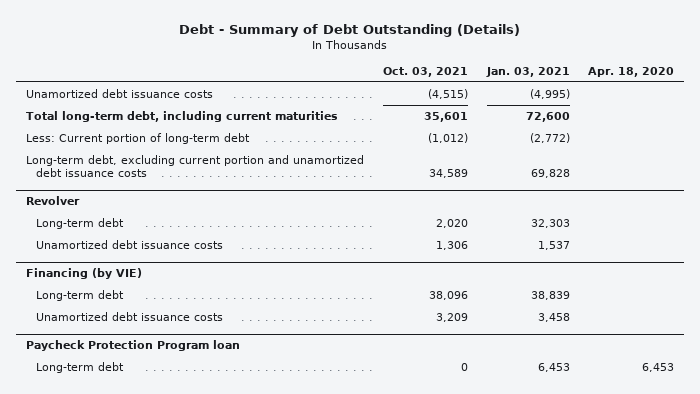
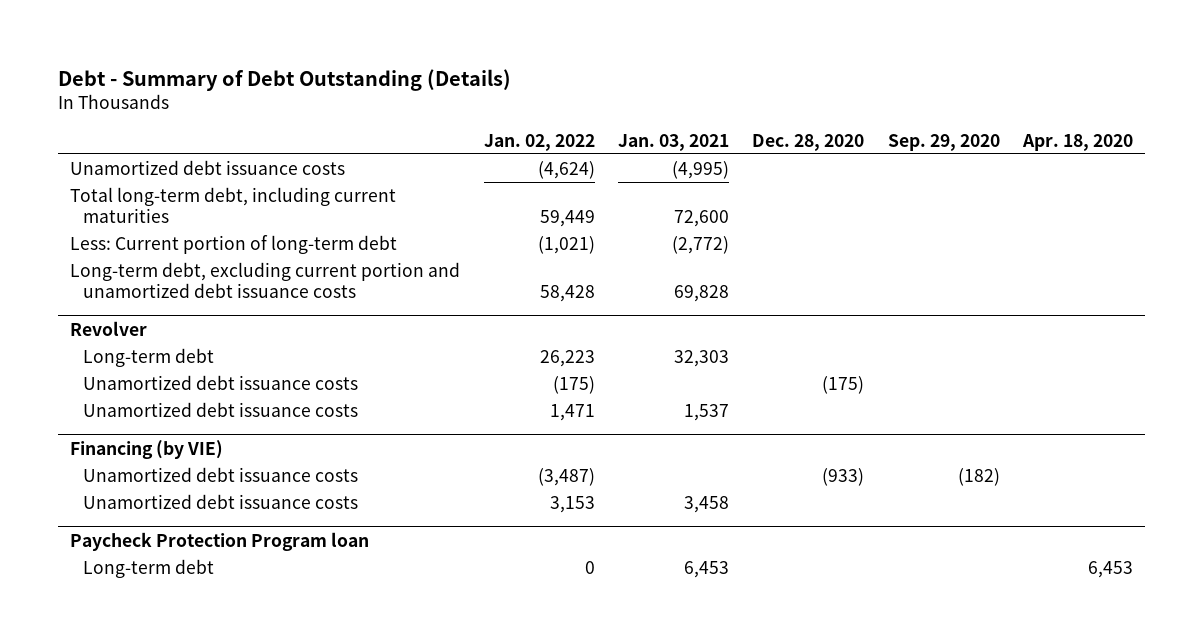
- | Oct. 03, 2021 | Jan. 03, 2021 | Apr. 18, 2020
+ | Jan. 02, 2022 | Jan. 03, 2021 | Dec. 28, 2020 | Sep. 29, 2020 | Apr. 18, 2020
@ Revolver
+ Unamortized debt issuance costs | (175) | | (175) | |
@ Financing (by VIE)
- Long-term debt | 38,096 | 38,839 |
+ Unamortized debt issuance costs | (3,487) | | (933) | (182) |

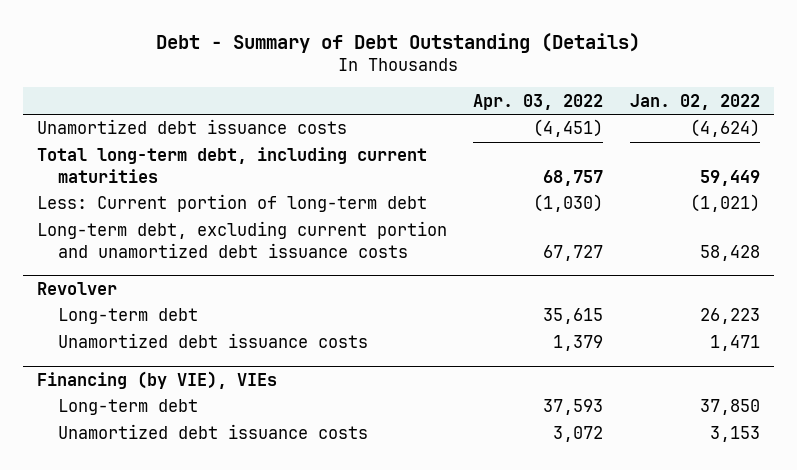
- | Jan. 02, 2022 | Jan. 03, 2021 | Dec. 28, 2020 | Sep. 29, 2020 | Apr. 18, 2020
+ | Apr. 03, 2022 | Jan. 02, 2022
@ Revolver
- Unamortized debt issuance costs | (175) | | (175) | |
- Financing (by VIE)
- Unamortized debt issuance costs | (3,487) | | (933) | (182) |
+ Financing (by VIE), VIEs
+ Long-term debt | 37,593 | 37,850
- Paycheck Protection Program loan
- Long-term debt | 0 | 6,453 | | | 6,453

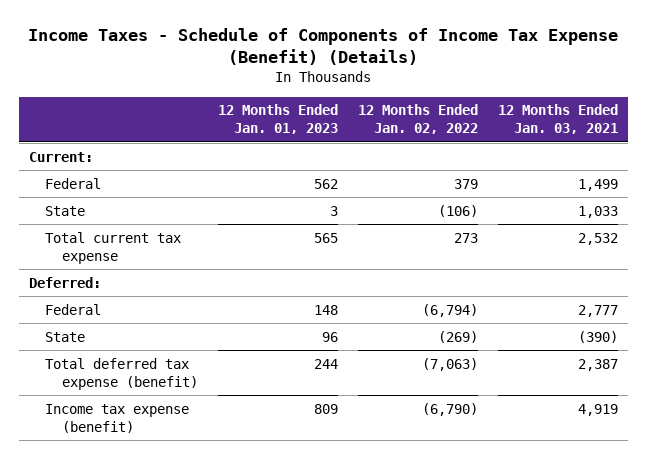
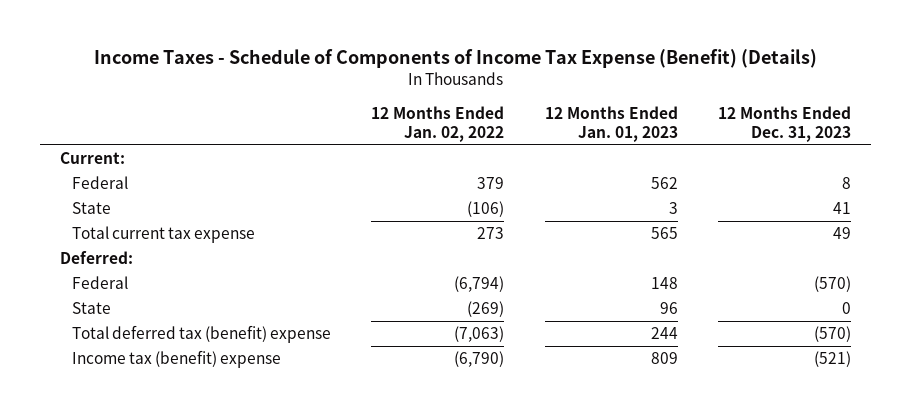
- | 12 Months Ended Jan. 01, 2023 | 12 Months Ended Jan. 02, 2022 | 12 Months Ended Jan. 03, 2021
+ | 12 Months Ended Jan. 02, 2022 | 12 Months Ended Jan. 01, 2023 | 12 Months Ended Dec. 31, 2023
- Total deferred tax expense (benefit) | 244 | (7,063) | 2,387
- Income tax expense (benefit) | 809 | (6,790) | 4,919
+ Total deferred tax (benefit) expense | (7,063) | 244 | (570)
+ Income tax (benefit) expense | (6,790) | 809 | (521)

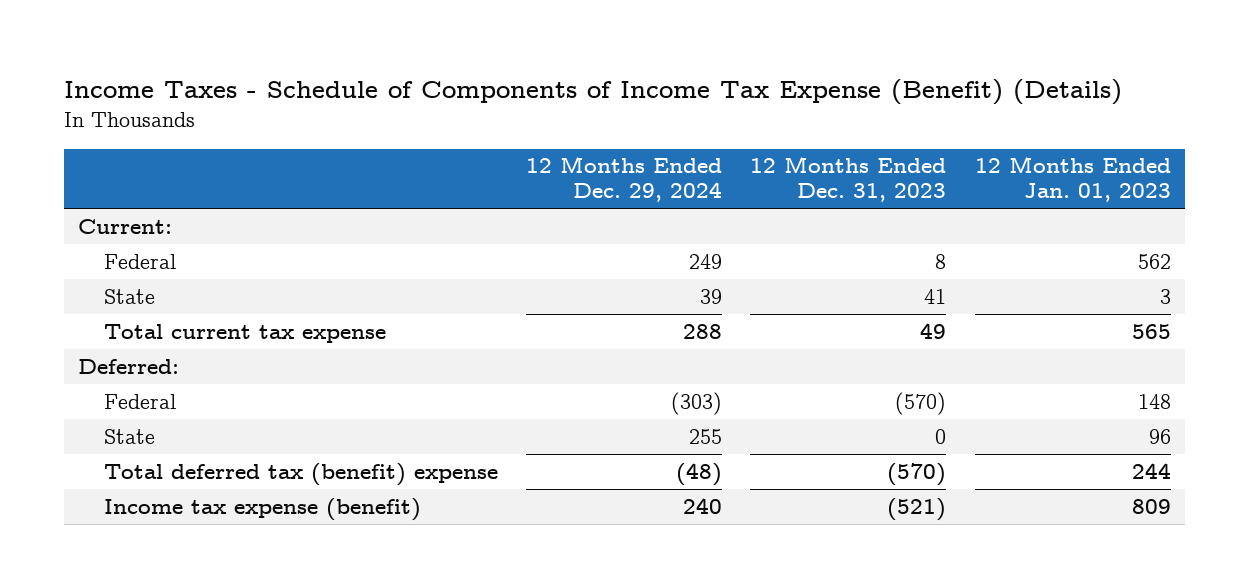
- | 12 Months Ended Jan. 02, 2022 | 12 Months Ended Jan. 01, 2023 | 12 Months Ended Dec. 31, 2023
+ | 12 Months Ended Dec. 29, 2024 | 12 Months Ended Dec. 31, 2023 | 12 Months Ended Jan. 01, 2023
- Income tax (benefit) expense | (6,790) | 809 | (521)
+ Income tax expense (benefit) | 240 | (521) | 809

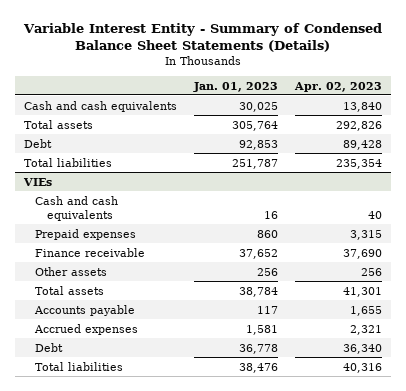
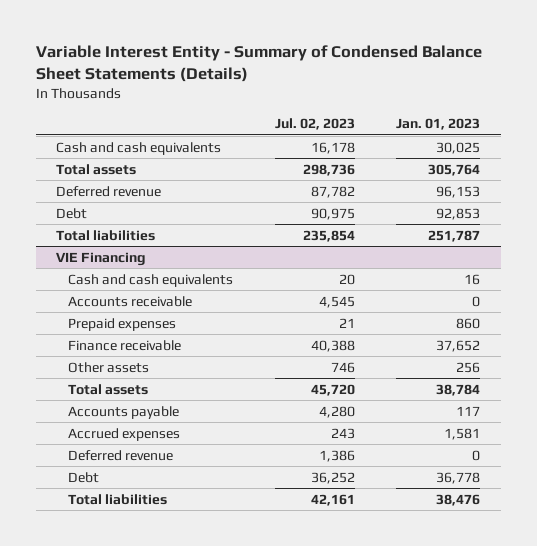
- | Jan. 01, 2023 | Apr. 02, 2023
+ | Jul. 02, 2023 | Jan. 01, 2023
+ Deferred revenue | 87,782 | 96,153
- VIEs
+ VIE Financing
+ Accounts receivable | 4,545 | 0
+ Deferred revenue | 1,386 | 0

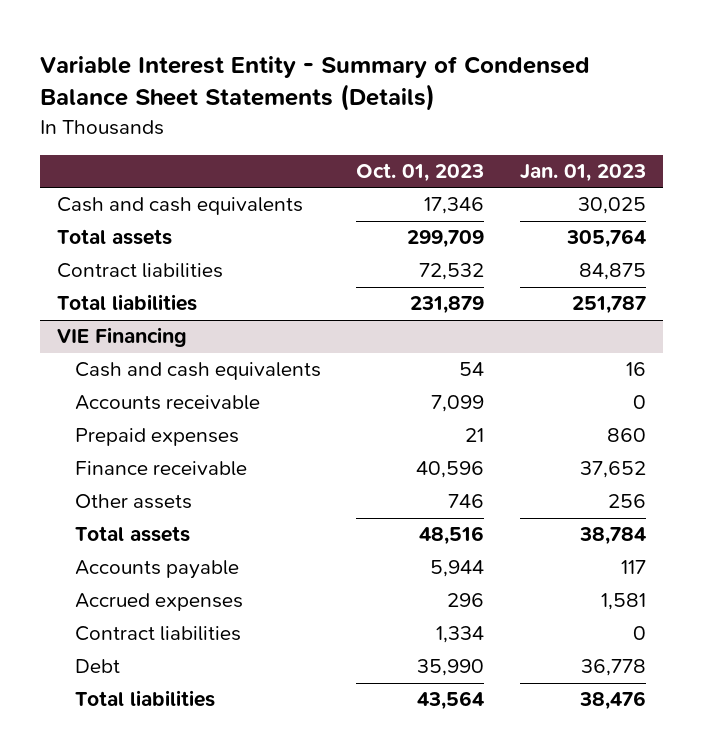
- | Jul. 02, 2023 | Jan. 01, 2023
+ | Oct. 01, 2023 | Jan. 01, 2023
- Deferred revenue | 87,782 | 96,153
- Debt | 90,975 | 92,853
+ Contract liabilities | 72,532 | 84,875
@ VIE Financing
- Deferred revenue | 1,386 | 0
+ Contract liabilities | 1,334 | 0

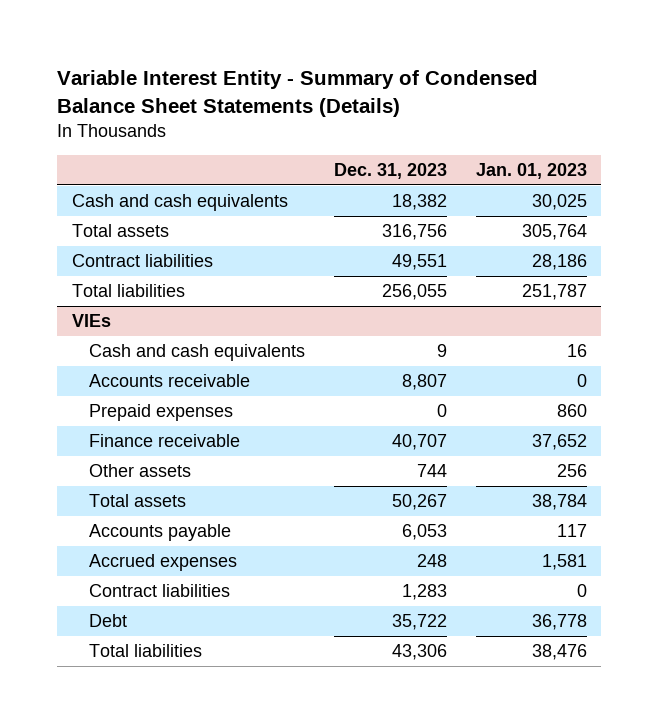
- | Oct. 01, 2023 | Jan. 01, 2023
+ | Dec. 31, 2023 | Jan. 01, 2023
- Contract liabilities | 72,532 | 84,875
+ Contract liabilities | 49,551 | 28,186
- VIE Financing
+ VIEs

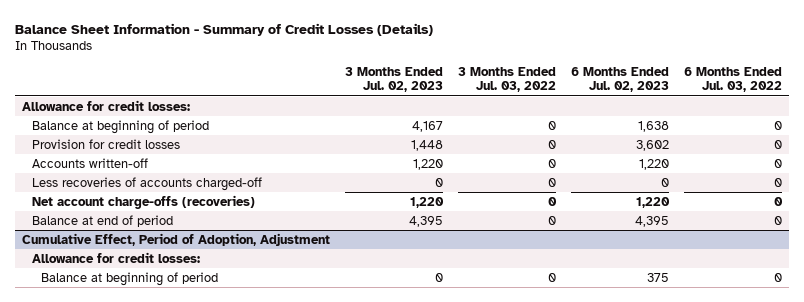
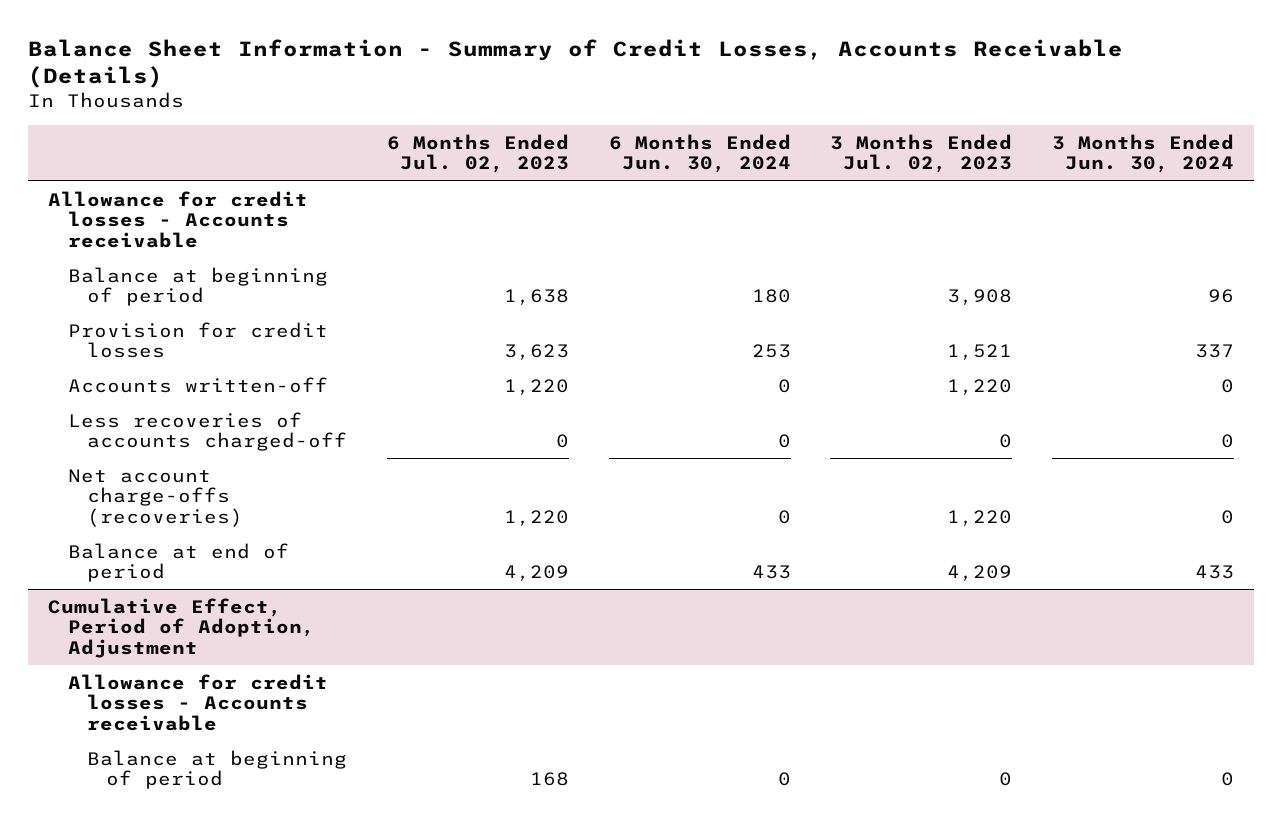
- Balance Sheet Information - Summary of Credit Losses (Details)
+ Balance Sheet Information - Summary of Credit Losses, Accounts Receivable (Details)
- | 3 Months Ended Jul. 02, 2023 | 3 Months Ended Jul. 03, 2022 | 6 Months Ended Jul. 02, 2023 | 6 Months Ended Jul. 03, 2022
+ | 6 Months Ended Jul. 02, 2023 | 6 Months Ended Jun. 30, 2024 | 3 Months Ended Jul. 02, 2023 | 3 Months Ended Jun. 30, 2024
- Allowance for credit losses:
- Balance at beginning of period | 4,167 | 0 | 1,638 | 0
- Provision for credit losses | 1,448 | 0 | 3,602 | 0
+ Allowance for credit losses - Accounts receivable
+ Balance at beginning of period | 1,638 | 180 | 3,908 | 96
+ Provision for credit losses | 3,623 | 253 | 1,521 | 337
- Balance at end of period | 4,395 | 0 | 4,395 | 0
+ Balance at end of period | 4,209 | 433 | 4,209 | 433
@ Cumulative Effect, Period of Adoption, Adjustment
- Allowance for credit losses:
- Balance at beginning of period | 0 | 0 | 375 | 0
+ Allowance for credit losses - Accounts receivable
+ Balance at beginning of period | 168 | 0 | 0 | 0

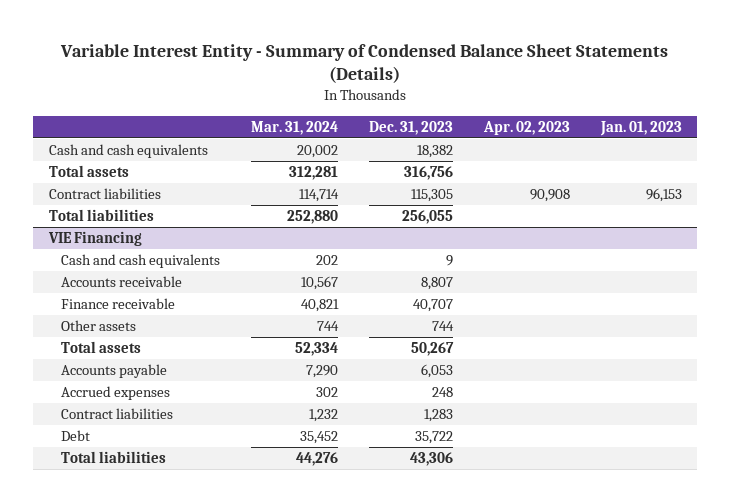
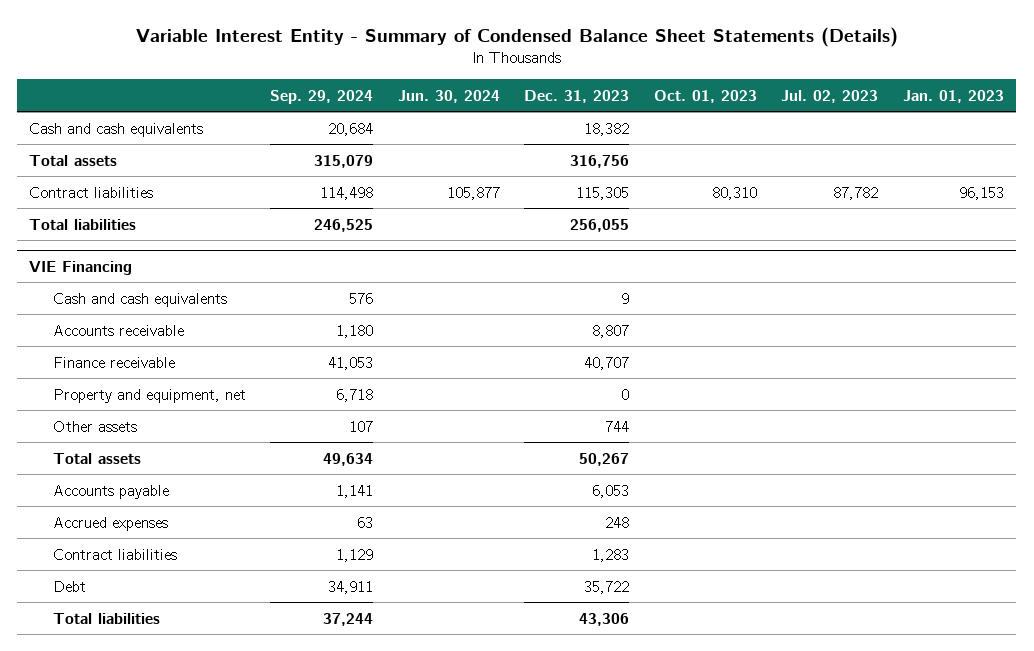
- | Mar. 31, 2024 | Dec. 31, 2023 | Apr. 02, 2023 | Jan. 01, 2023
+ | Sep. 29, 2024 | Jun. 30, 2024 | Dec. 31, 2023 | Oct. 01, 2023 | Jul. 02, 2023 | Jan. 01, 2023
@ VIE Financing
+ Property and equipment, net | 6,718 | | 0 | | |

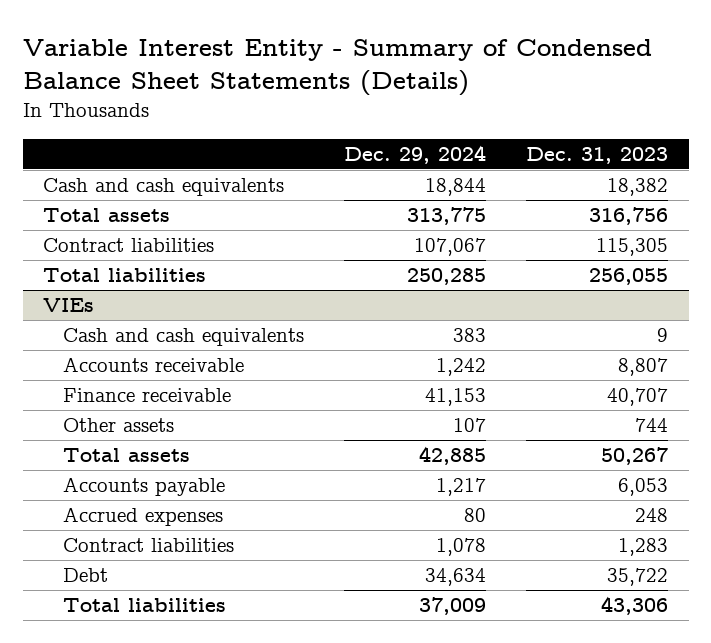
- | Sep. 29, 2024 | Jun. 30, 2024 | Dec. 31, 2023 | Oct. 01, 2023 | Jul. 02, 2023 | Jan. 01, 2023
+ | Dec. 29, 2024 | Dec. 31, 2023
- VIE Financing
+ VIEs
- Property and equipment, net | 6,718 | | 0 | | |

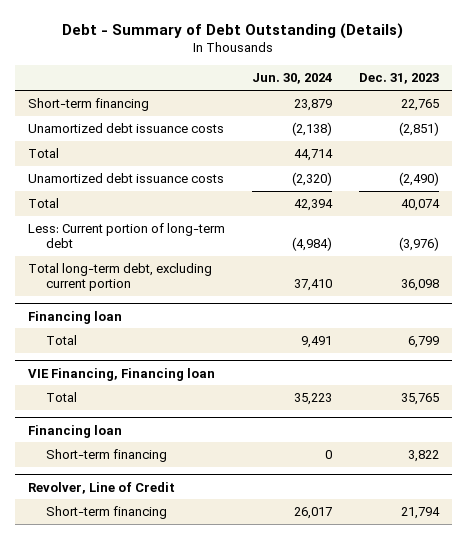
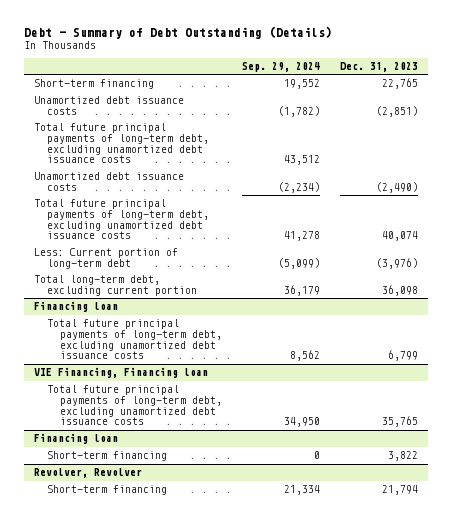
- | Jun. 30, 2024 | Dec. 31, 2023
+ | Sep. 29, 2024 | Dec. 31, 2023
- Total | 44,714 |
+ Total future principal payments of long-term debt, excluding unamortized debt issuance costs | 43,512 |
- Total | 42,394 | 40,074
+ Total future principal payments of long-term debt, excluding unamortized debt issuance costs | 41,278 | 40,074
@ Financing loan
- Total | 9,491 | 6,799
+ Total future principal payments of long-term debt, excluding unamortized debt issuance costs | 8,562 | 6,799
@ VIE Financing, Financing loan
- Total | 35,223 | 35,765
+ Total future principal payments of long-term debt, excluding unamortized debt issuance costs | 34,950 | 35,765
- Revolver, Line of Credit
+ Revolver, Revolver

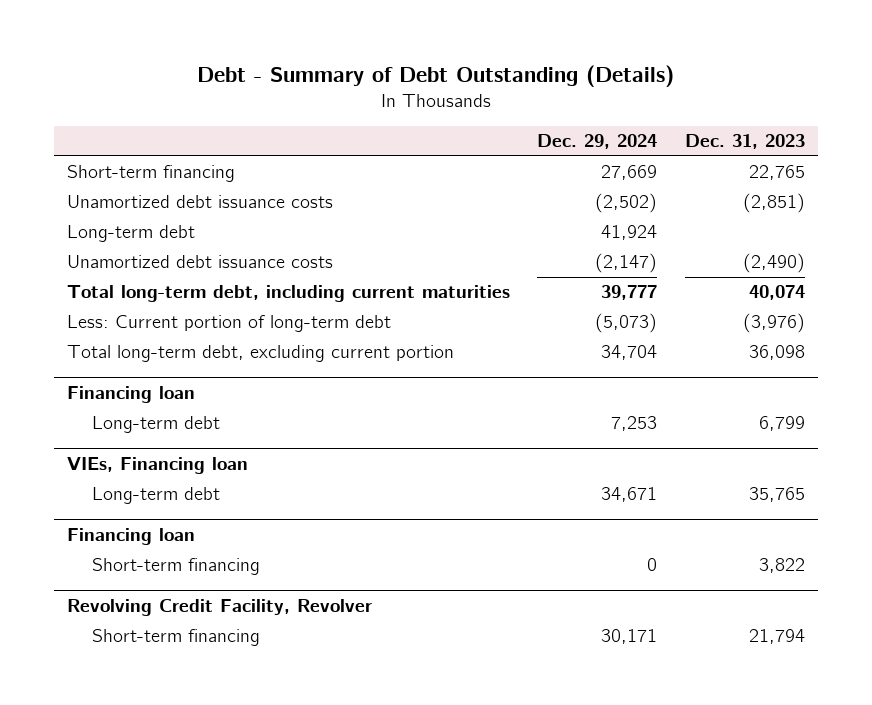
- | Sep. 29, 2024 | Dec. 31, 2023
+ | Dec. 29, 2024 | Dec. 31, 2023
- Total future principal payments of long-term debt, excluding unamortized debt issuance costs | 43,512 |
+ Long-term debt | 41,924 |
- Total future principal payments of long-term debt, excluding unamortized debt issuance costs | 41,278 | 40,074
+ Total long-term debt, including current maturities | 39,777 | 40,074
@ Financing loan
- Total future principal payments of long-term debt, excluding unamortized debt issuance costs | 8,562 | 6,799
- VIE Financing, Financing loan
- Total future principal payments of long-term debt, excluding unamortized debt issuance costs | 34,950 | 35,765
@ Financing loan
+ Long-term debt | 7,253 | 6,799
+ VIEs, Financing loan
+ Long-term debt | 34,671 | 35,765
- Revolver, Revolver
+ Revolving Credit Facility, Revolver

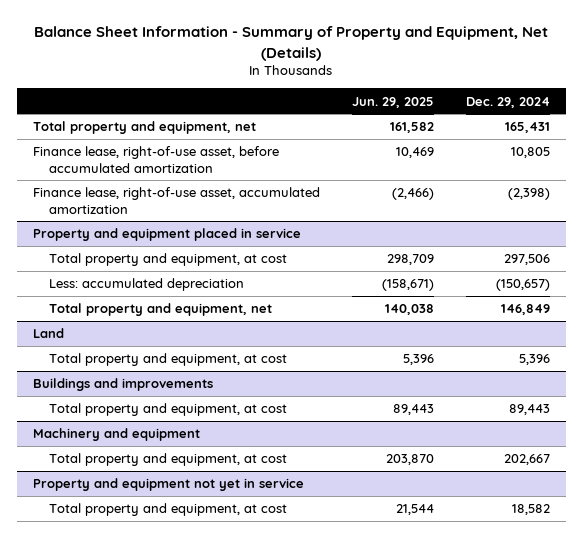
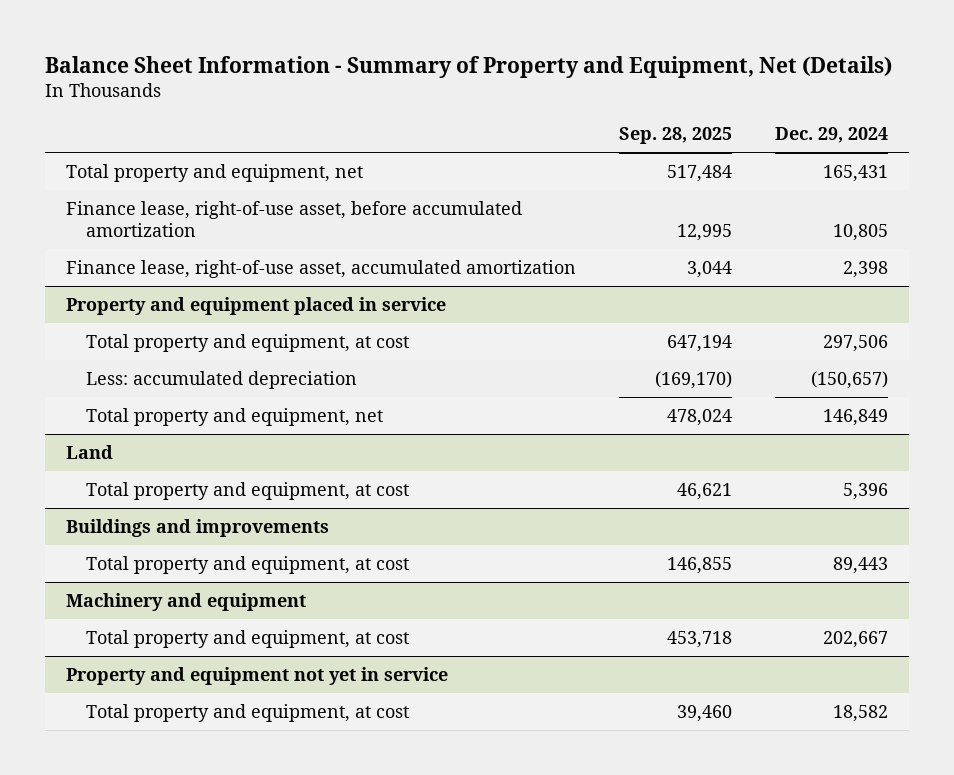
- | Jun. 29, 2025 | Dec. 29, 2024
+ | Sep. 28, 2025 | Dec. 29, 2024
- Finance lease, right-of-use asset, accumulated amortization | (2,466) | (2,398)
+ Finance lease, right-of-use asset, accumulated amortization | 3,044 | 2,398

